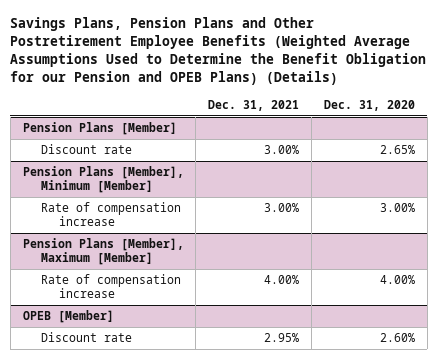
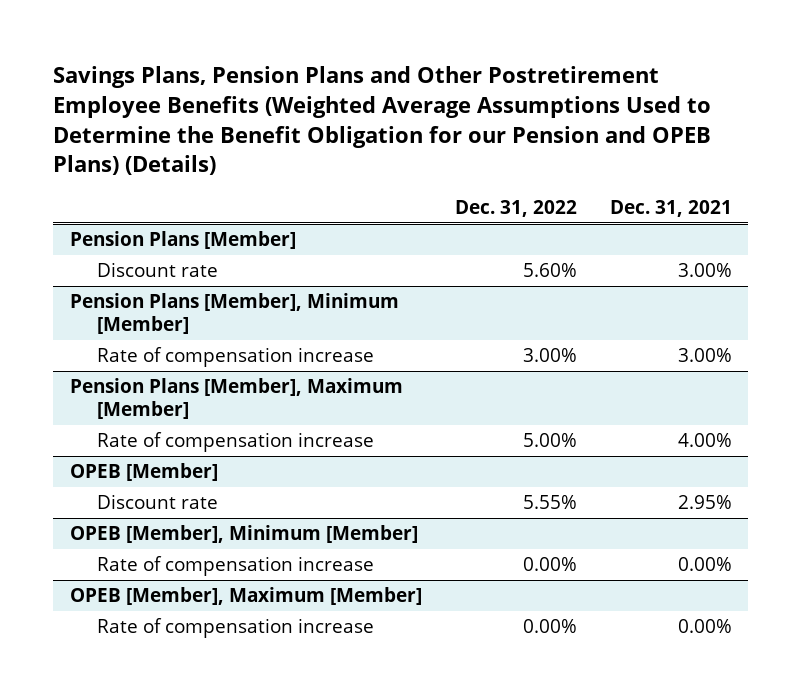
- | Dec. 31, 2021 | Dec. 31, 2020
+ | Dec. 31, 2022 | Dec. 31, 2021
+ OPEB [Member], Minimum [Member]
+ Rate of compensation increase | 0.00% | 0.00%
+ OPEB [Member], Maximum [Member]
+ Rate of compensation increase | 0.00% | 0.00%

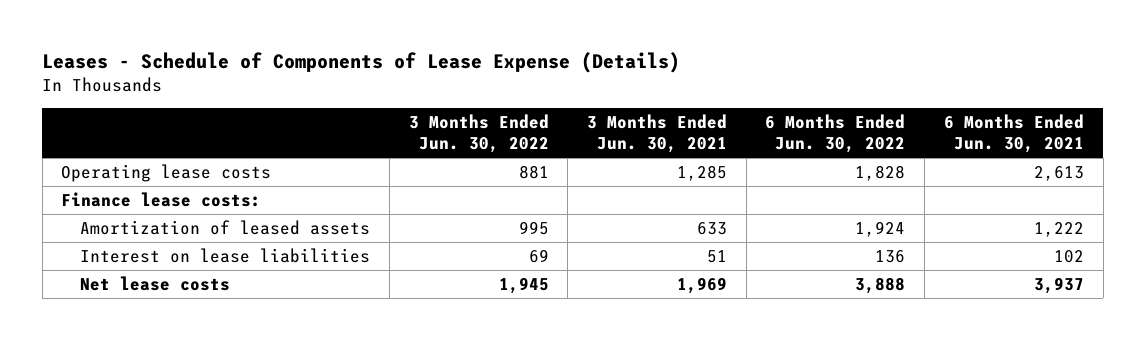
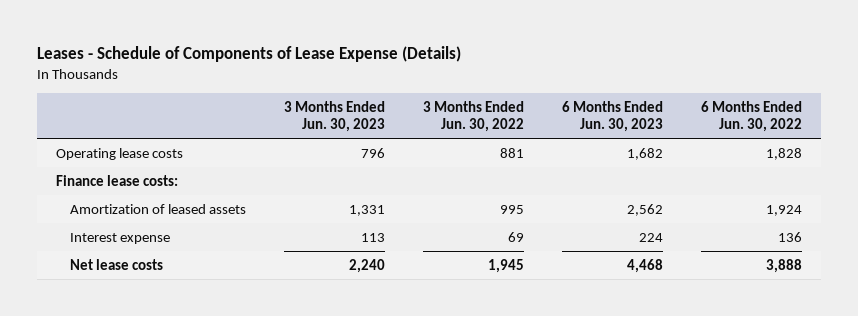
- | 3 Months Ended Jun. 30, 2022 | 3 Months Ended Jun. 30, 2021 | 6 Months Ended Jun. 30, 2022 | 6 Months Ended Jun. 30, 2021
+ | 3 Months Ended Jun. 30, 2023 | 3 Months Ended Jun. 30, 2022 | 6 Months Ended Jun. 30, 2023 | 6 Months Ended Jun. 30, 2022
- Interest on lease liabilities | 69 | 51 | 136 | 102
+ Interest expense | 113 | 69 | 224 | 136

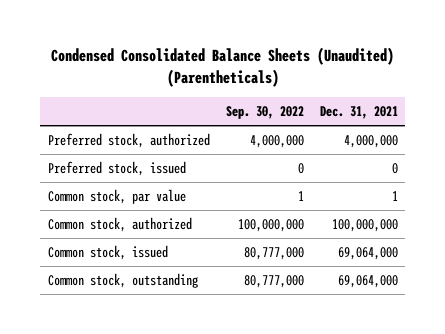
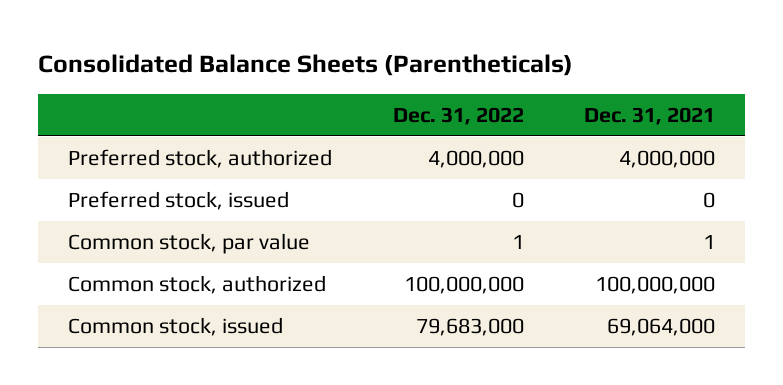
- Condensed Consolidated Balance Sheets (Unaudited) (Parentheticals)
+ Consolidated Balance Sheets (Parentheticals)
- | Sep. 30, 2022 | Dec. 31, 2021
+ | Dec. 31, 2022 | Dec. 31, 2021
- Common stock, outstanding | 80,777,000 | 69,064,000

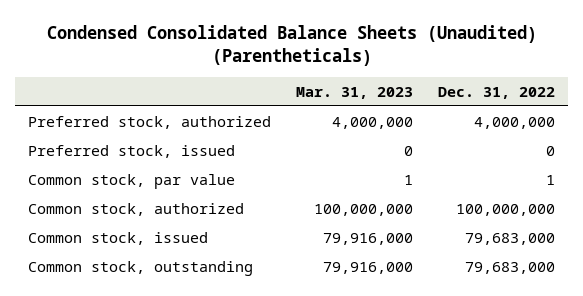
- Consolidated Balance Sheets (Parentheticals)
+ Condensed Consolidated Balance Sheets (Unaudited) (Parentheticals)
- | Dec. 31, 2022 | Dec. 31, 2021
+ | Mar. 31, 2023 | Dec. 31, 2022
+ Common stock, outstanding | 79,916,000 | 79,683,000

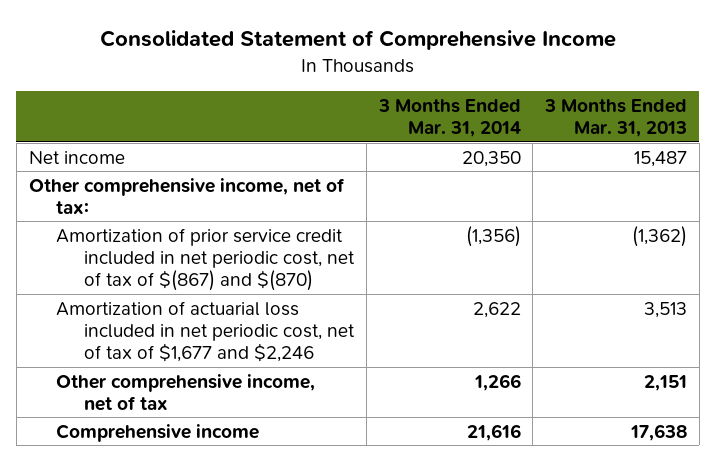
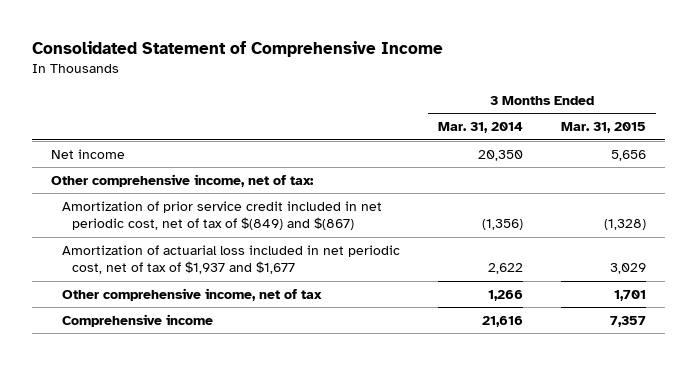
- | 3 Months Ended Mar. 31, 2014 | 3 Months Ended Mar. 31, 2013
+ | 3 Months Ended Mar. 31, 2014 | 3 Months Ended Mar. 31, 2015
- Amortization of prior service credit included in net periodic cost, net of tax of $(867) and $(870) | (1,356) | (1,362)
- Amortization of actuarial loss included in net periodic cost, net of tax of $1,677 and $2,246 | 2,622 | 3,513
+ Amortization of prior service credit included in net periodic cost, net of tax of $(849) and $(867) | (1,356) | (1,328)
+ Amortization of actuarial loss included in net periodic cost, net of tax of $1,937 and $1,677 | 2,622 | 3,029

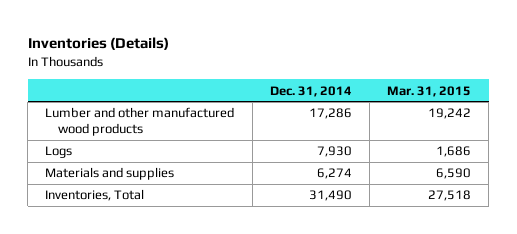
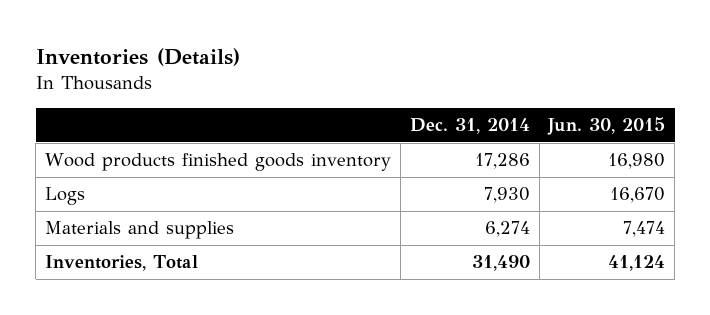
- | Dec. 31, 2014 | Mar. 31, 2015
+ | Dec. 31, 2014 | Jun. 30, 2015
- Lumber and other manufactured wood products | 17,286 | 19,242
+ Wood products finished goods inventory | 17,286 | 16,980

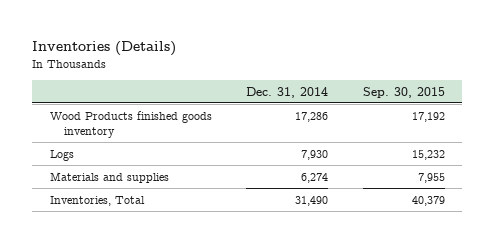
- | Dec. 31, 2014 | Jun. 30, 2015
+ | Dec. 31, 2014 | Sep. 30, 2015
- Wood products finished goods inventory | 17,286 | 16,980
+ Wood Products finished goods inventory | 17,286 | 17,192

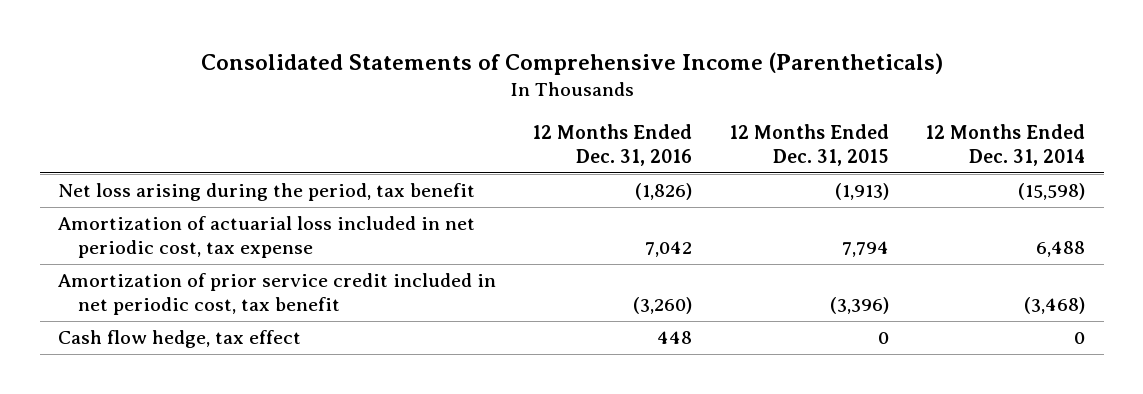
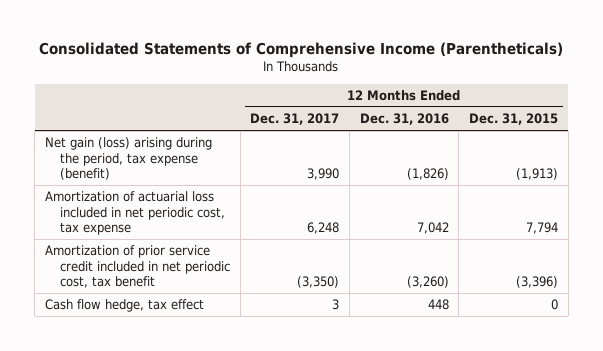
- | 12 Months Ended Dec. 31, 2016 | 12 Months Ended Dec. 31, 2015 | 12 Months Ended Dec. 31, 2014
+ | 12 Months Ended Dec. 31, 2017 | 12 Months Ended Dec. 31, 2016 | 12 Months Ended Dec. 31, 2015
- Net loss arising during the period, tax benefit | (1,826) | (1,913) | (15,598)
+ Net gain (loss) arising during the period, tax expense (benefit) | 3,990 | (1,826) | (1,913)

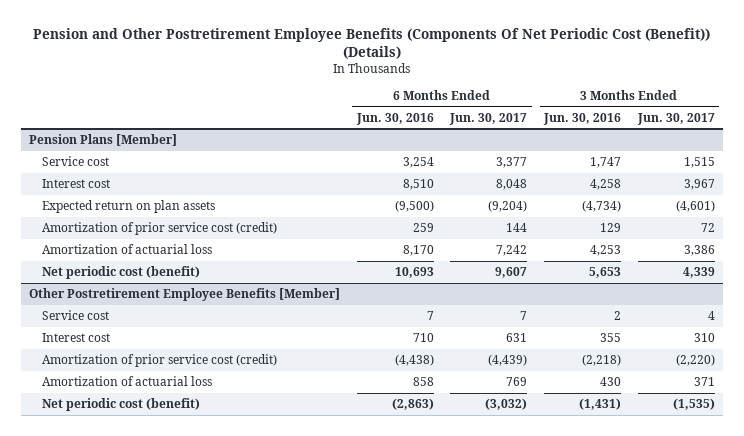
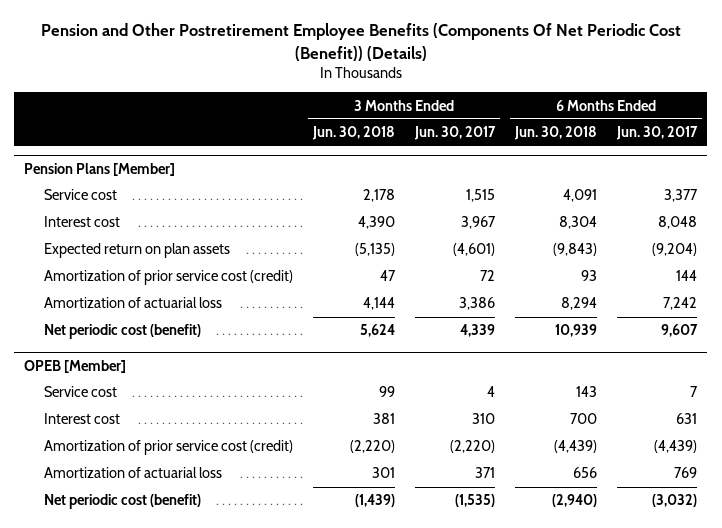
- | 6 Months Ended Jun. 30, 2016 | 6 Months Ended Jun. 30, 2017 | 3 Months Ended Jun. 30, 2016 | 3 Months Ended Jun. 30, 2017
+ | 3 Months Ended Jun. 30, 2018 | 3 Months Ended Jun. 30, 2017 | 6 Months Ended Jun. 30, 2018 | 6 Months Ended Jun. 30, 2017
- Other Postretirement Employee Benefits [Member]
+ OPEB [Member]

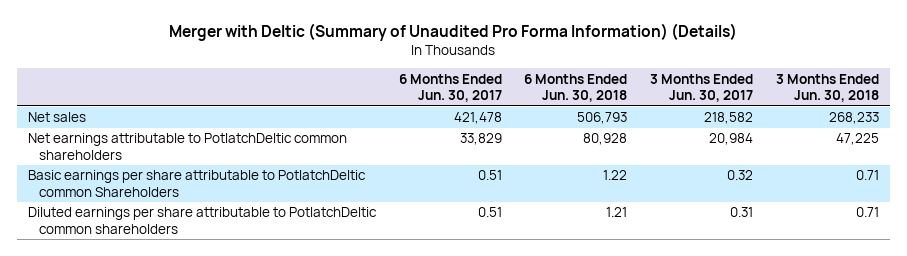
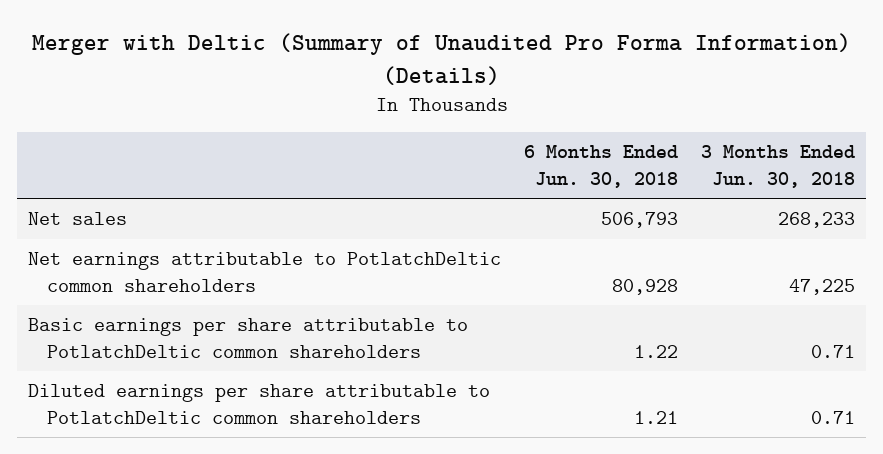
- | 6 Months Ended Jun. 30, 2017 | 6 Months Ended Jun. 30, 2018 | 3 Months Ended Jun. 30, 2017 | 3 Months Ended Jun. 30, 2018
+ | 6 Months Ended Jun. 30, 2018 | 3 Months Ended Jun. 30, 2018
- Basic earnings per share attributable to PotlatchDeltic common Shareholders | 0.51 | 1.22 | 0.32 | 0.71
+ Basic earnings per share attributable to PotlatchDeltic common shareholders | 1.22 | 0.71

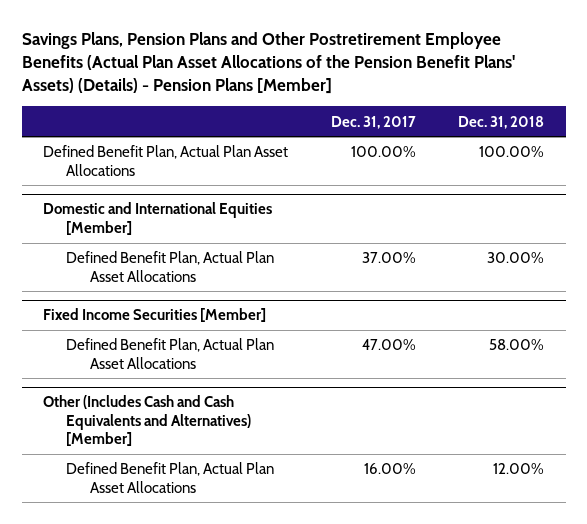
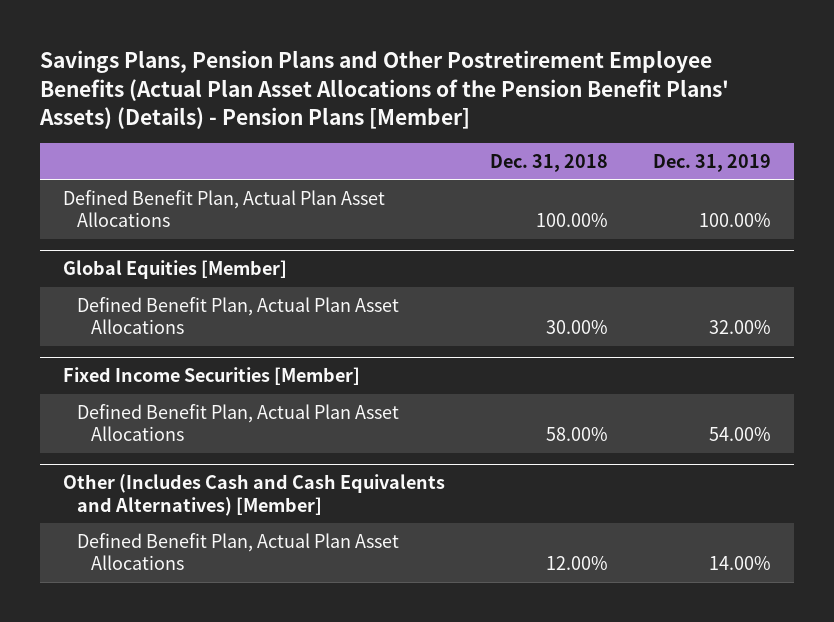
- | Dec. 31, 2017 | Dec. 31, 2018
+ | Dec. 31, 2018 | Dec. 31, 2019
- Domestic and International Equities [Member]
+ Global Equities [Member]

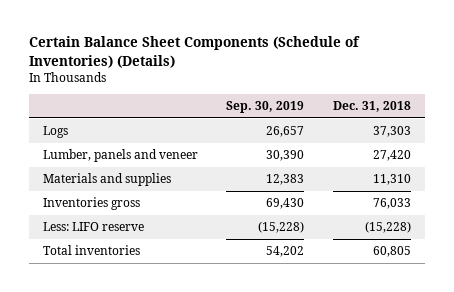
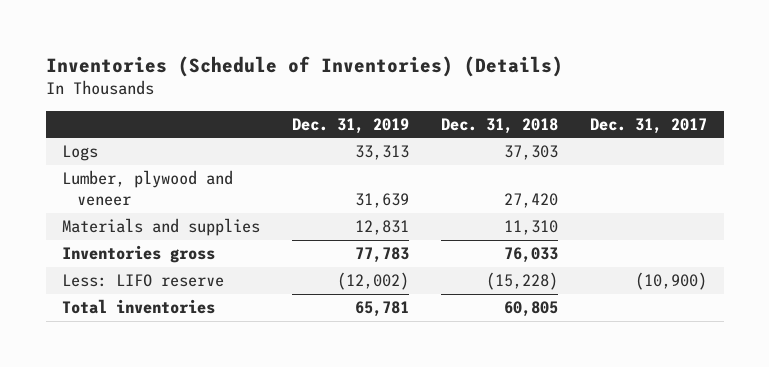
- Certain Balance Sheet Components (Schedule of Inventories) (Details)
+ Inventories (Schedule of Inventories) (Details)
- | Sep. 30, 2019 | Dec. 31, 2018
+ | Dec. 31, 2019 | Dec. 31, 2018 | Dec. 31, 2017
- Lumber, panels and veneer | 30,390 | 27,420
+ Lumber, plywood and veneer | 31,639 | 27,420 |

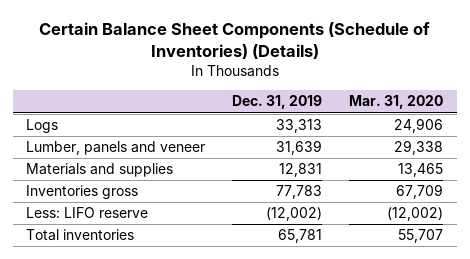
- Inventories (Schedule of Inventories) (Details)
+ Certain Balance Sheet Components (Schedule of Inventories) (Details)
- | Dec. 31, 2019 | Dec. 31, 2018 | Dec. 31, 2017
+ | Dec. 31, 2019 | Mar. 31, 2020
- Lumber, plywood and veneer | 31,639 | 27,420 |
+ Lumber, panels and veneer | 31,639 | 29,338

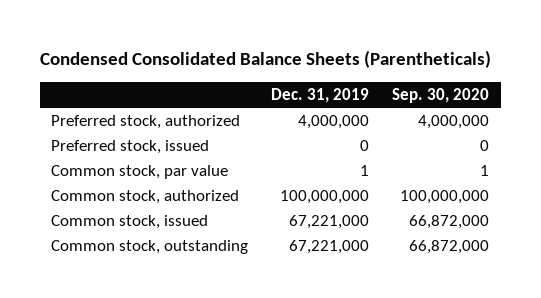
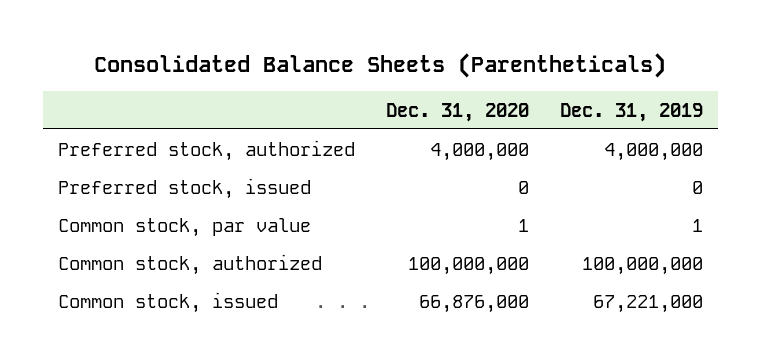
- Condensed Consolidated Balance Sheets (Parentheticals)
+ Consolidated Balance Sheets (Parentheticals)
- | Dec. 31, 2019 | Sep. 30, 2020
+ | Dec. 31, 2020 | Dec. 31, 2019
- Common stock, outstanding | 67,221,000 | 66,872,000

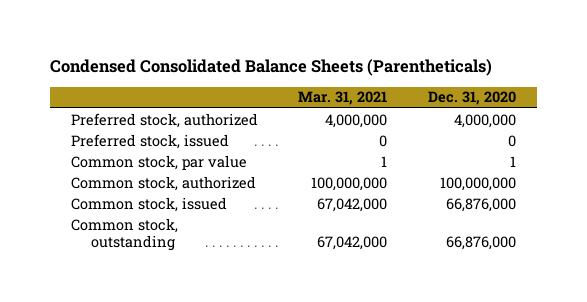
- Consolidated Balance Sheets (Parentheticals)
+ Condensed Consolidated Balance Sheets (Parentheticals)
- | Dec. 31, 2020 | Dec. 31, 2019
+ | Mar. 31, 2021 | Dec. 31, 2020
+ Common stock, outstanding | 67,042,000 | 66,876,000

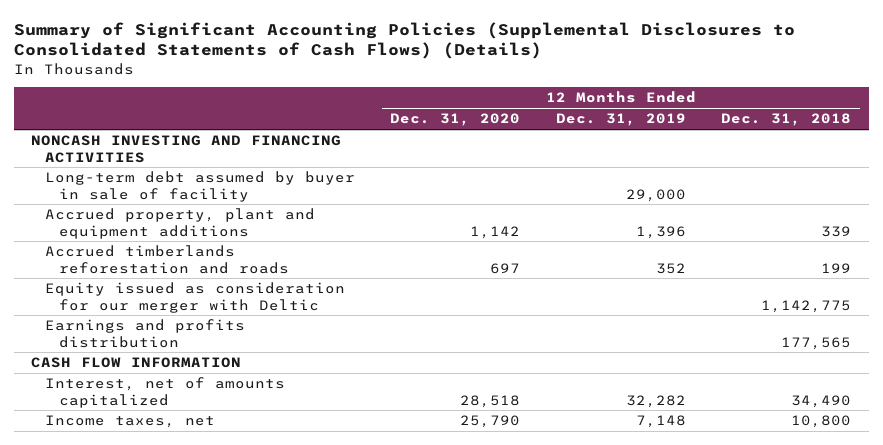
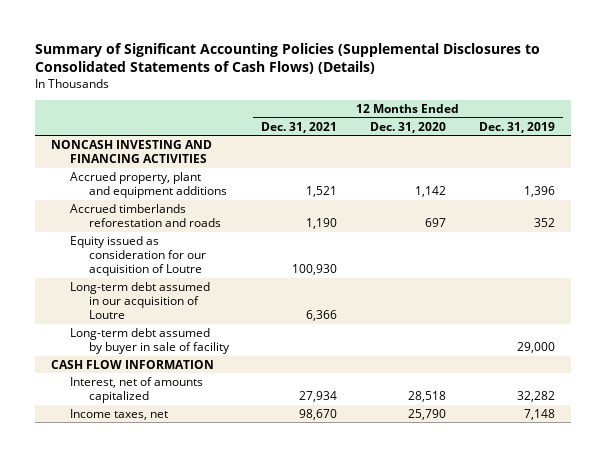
- | 12 Months Ended Dec. 31, 2020 | 12 Months Ended Dec. 31, 2019 | 12 Months Ended Dec. 31, 2018
+ | 12 Months Ended Dec. 31, 2021 | 12 Months Ended Dec. 31, 2020 | 12 Months Ended Dec. 31, 2019
- Equity issued as consideration for our merger with Deltic | | | 1,142,775
- Earnings and profits distribution | | | 177,565
+ Equity issued as consideration for our acquisition of Loutre | 100,930 | |
+ Long-term debt assumed in our acquisition of Loutre | 6,366 | |
moved down: Long-term debt assumed by buyer in sale of facility | | | 29,000

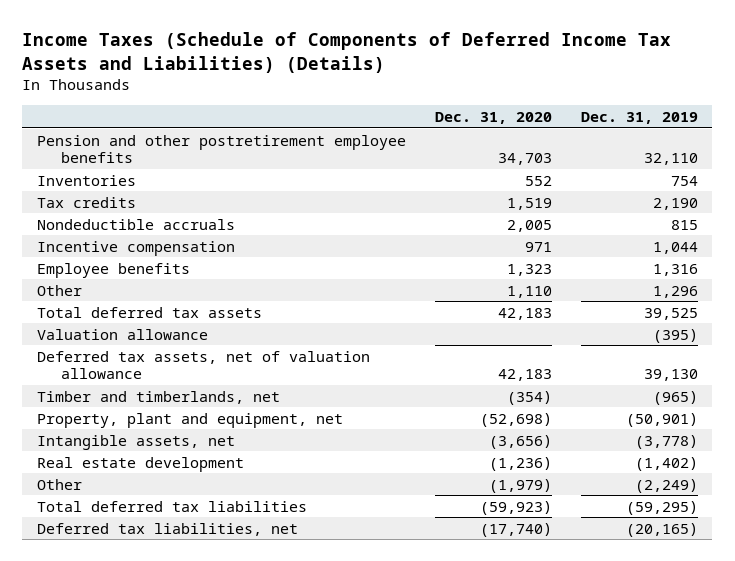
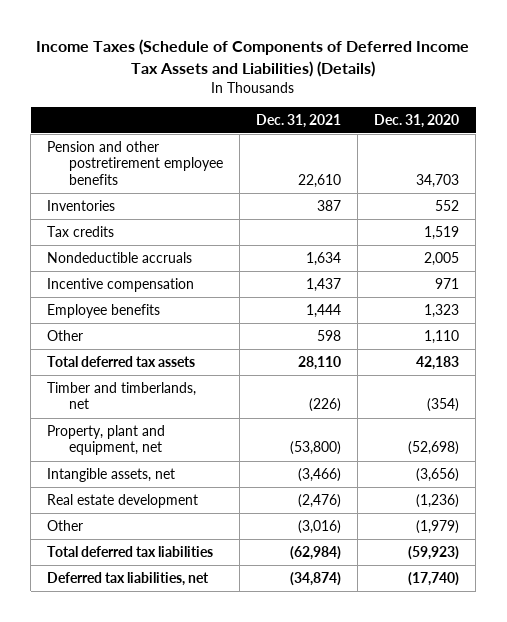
- | Dec. 31, 2020 | Dec. 31, 2019
+ | Dec. 31, 2021 | Dec. 31, 2020
- Valuation allowance | | (395)
- Deferred tax assets, net of valuation allowance | 42,183 | 39,130

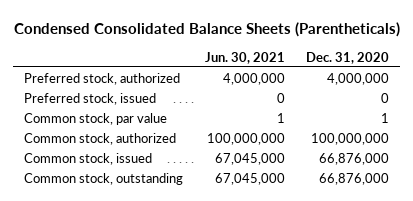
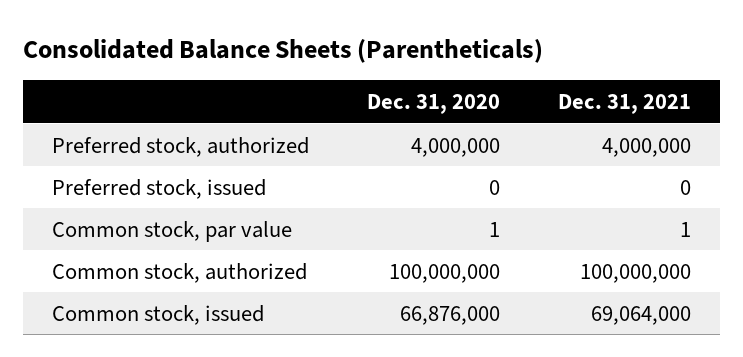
- Condensed Consolidated Balance Sheets (Parentheticals)
+ Consolidated Balance Sheets (Parentheticals)
- | Jun. 30, 2021 | Dec. 31, 2020
+ | Dec. 31, 2020 | Dec. 31, 2021
- Common stock, outstanding | 67,045,000 | 66,876,000

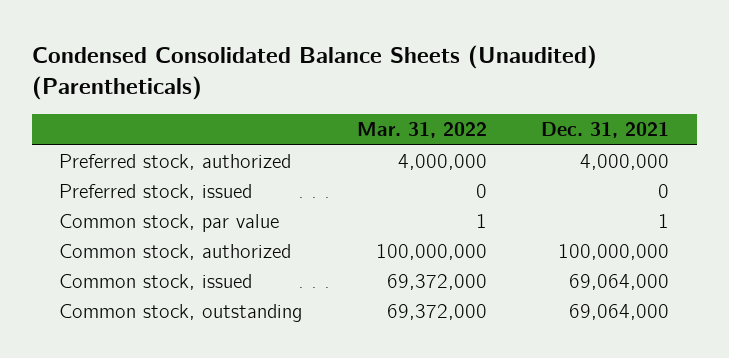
- Consolidated Balance Sheets (Parentheticals)
+ Condensed Consolidated Balance Sheets (Unaudited) (Parentheticals)
- | Dec. 31, 2020 | Dec. 31, 2021
+ | Mar. 31, 2022 | Dec. 31, 2021
+ Common stock, outstanding | 69,372,000 | 69,064,000

